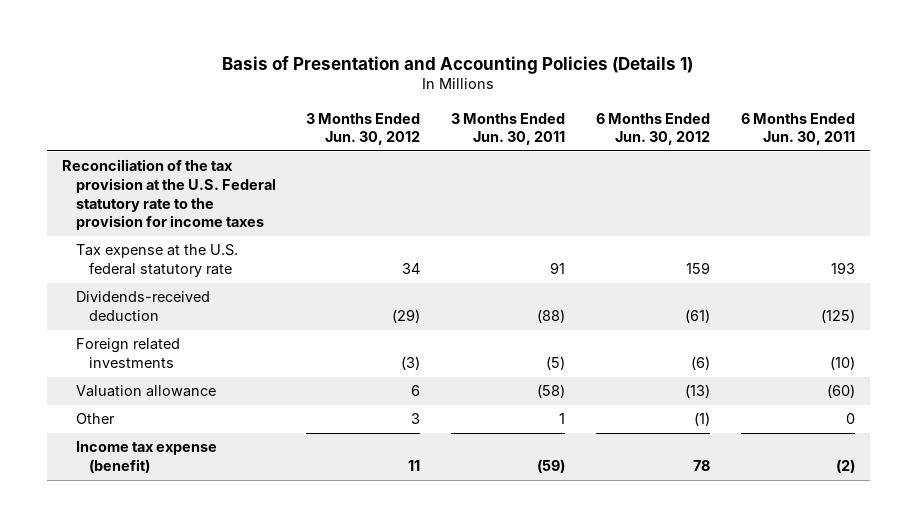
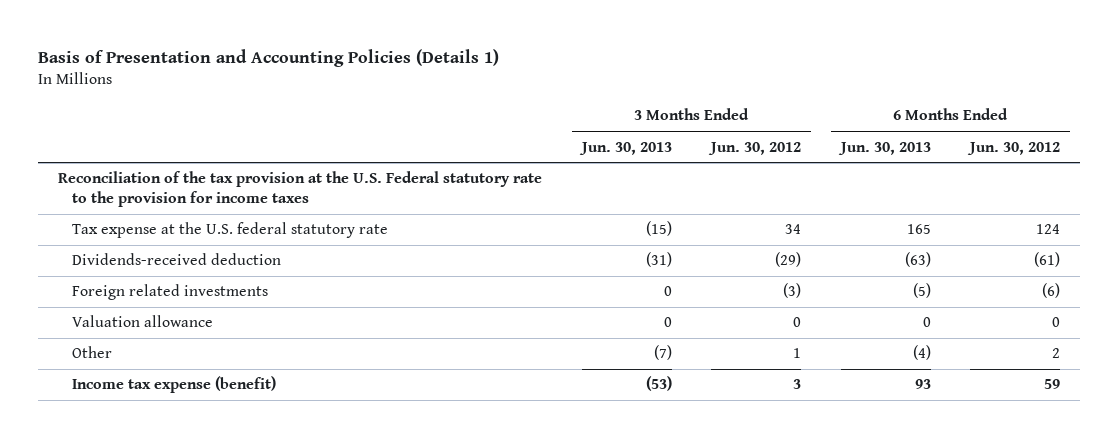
- | 3 Months Ended Jun. 30, 2012 | 3 Months Ended Jun. 30, 2011 | 6 Months Ended Jun. 30, 2012 | 6 Months Ended Jun. 30, 2011
+ | 3 Months Ended Jun. 30, 2013 | 3 Months Ended Jun. 30, 2012 | 6 Months Ended Jun. 30, 2013 | 6 Months Ended Jun. 30, 2012
- Tax expense at the U.S. federal statutory rate | 34 | 91 | 159 | 193
+ Tax expense at the U.S. federal statutory rate | (15) | 34 | 165 | 124
- Valuation allowance | 6 | (58) | (13) | (60)
- Other | 3 | 1 | (1) | 0
- Income tax expense (benefit) | 11 | (59) | 78 | (2)
+ Valuation allowance | 0 | 0 | 0 | 0
+ Other | (7) | 1 | (4) | 2
+ Income tax expense (benefit) | (53) | 3 | 93 | 59

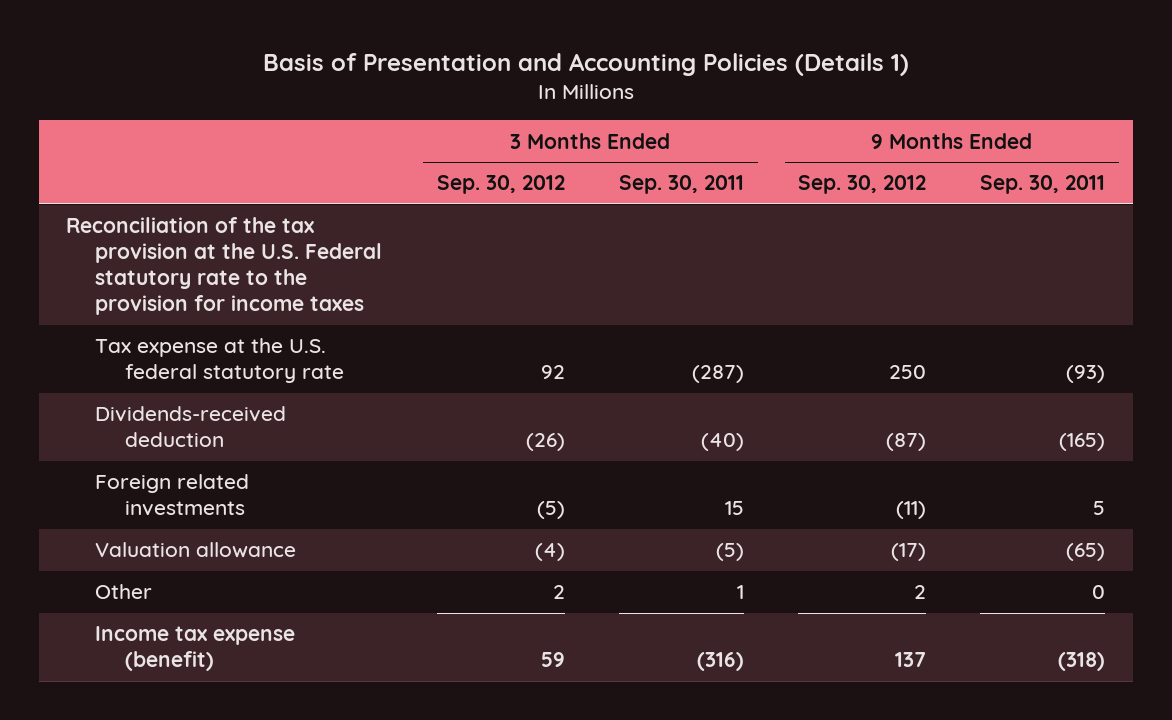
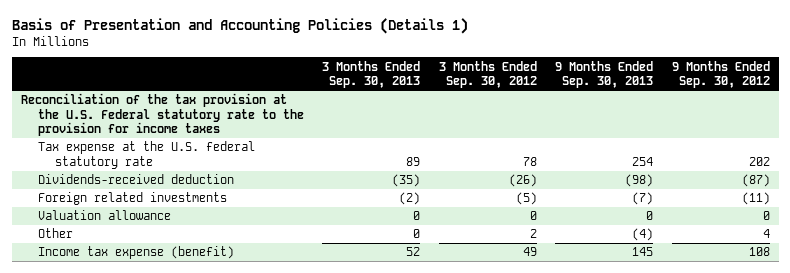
- | 3 Months Ended Sep. 30, 2012 | 3 Months Ended Sep. 30, 2011 | 9 Months Ended Sep. 30, 2012 | 9 Months Ended Sep. 30, 2011
+ | 3 Months Ended Sep. 30, 2013 | 3 Months Ended Sep. 30, 2012 | 9 Months Ended Sep. 30, 2013 | 9 Months Ended Sep. 30, 2012
- Tax expense at the U.S. federal statutory rate | 92 | (287) | 250 | (93)
+ Tax expense at the U.S. federal statutory rate | 89 | 78 | 254 | 202
- Valuation allowance | (4) | (5) | (17) | (65)
- Other | 2 | 1 | 2 | 0
- Income tax expense (benefit) | 59 | (316) | 137 | (318)
+ Valuation allowance | 0 | 0 | 0 | 0
+ Other | 0 | 2 | (4) | 4
+ Income tax expense (benefit) | 52 | 49 | 145 | 108

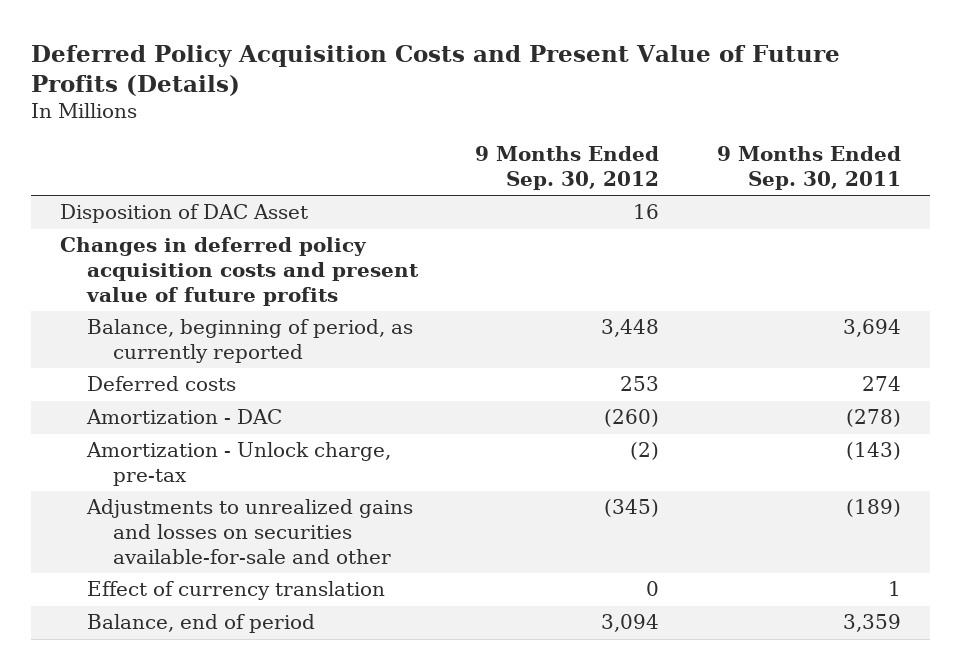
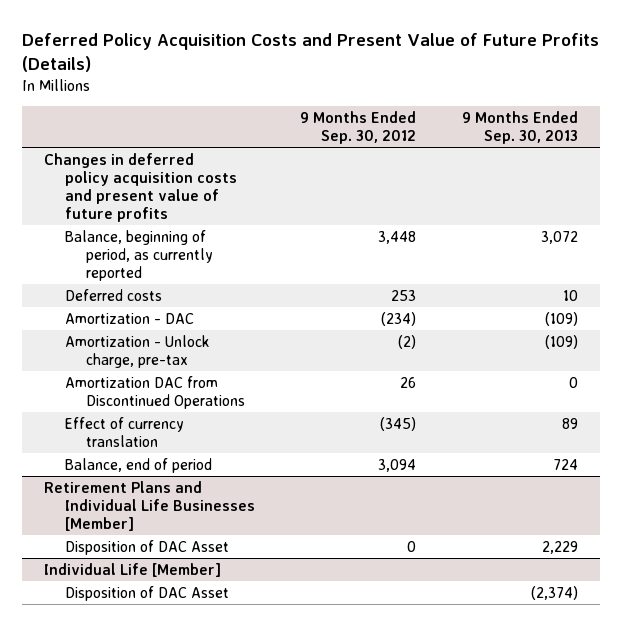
- | 9 Months Ended Sep. 30, 2012 | 9 Months Ended Sep. 30, 2011
+ | 9 Months Ended Sep. 30, 2012 | 9 Months Ended Sep. 30, 2013
- Disposition of DAC Asset | 16 |
- Amortization - DAC | (260) | (278)
+ Amortization - DAC | (234) | (109)
- Adjustments to unrealized gains and losses on securities available-for-sale and other | (345) | (189)
- Effect of currency translation | 0 | 1
+ Amortization DAC from Discontinued Operations | 26 | 0
+ Effect of currency translation | (345) | 89
+ Retirement Plans and Individual Life Businesses [Member]
+ Disposition of DAC Asset | 0 | 2,229
+ Individual Life [Member]
+ Disposition of DAC Asset | | (2,374)

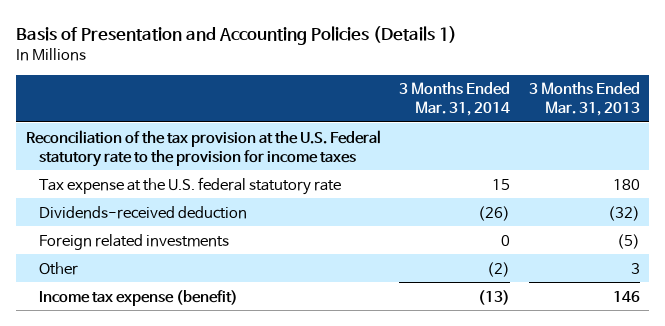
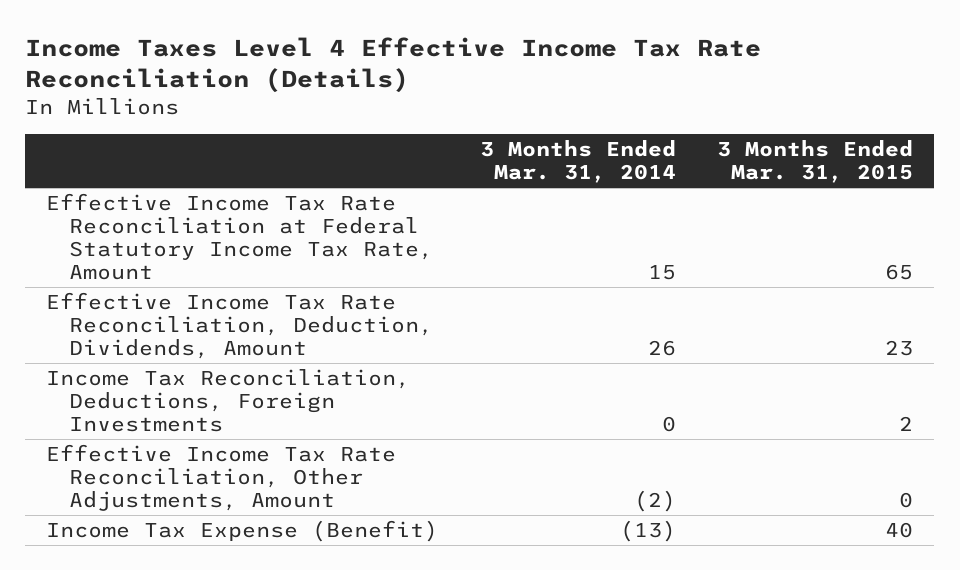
- Basis of Presentation and Accounting Policies (Details 1)
+ Income Taxes Level 4 Effective Income Tax Rate Reconciliation (Details)
- | 3 Months Ended Mar. 31, 2014 | 3 Months Ended Mar. 31, 2013
+ | 3 Months Ended Mar. 31, 2014 | 3 Months Ended Mar. 31, 2015
- Reconciliation of the tax provision at the U.S. Federal statutory rate to the provision for income taxes
- Tax expense at the U.S. federal statutory rate | 15 | 180
- Dividends-received deduction | (26) | (32)
- Foreign related investments | 0 | (5)
- Other | (2) | 3
- Income tax expense (benefit) | (13) | 146
+ Effective Income Tax Rate Reconciliation at Federal Statutory Income Tax Rate, Amount | 15 | 65
+ Effective Income Tax Rate Reconciliation, Deduction, Dividends, Amount | 26 | 23
+ Income Tax Reconciliation, Deductions, Foreign Investments | 0 | 2
+ Effective Income Tax Rate Reconciliation, Other Adjustments, Amount | (2) | 0
+ Income Tax Expense (Benefit) | (13) | 40

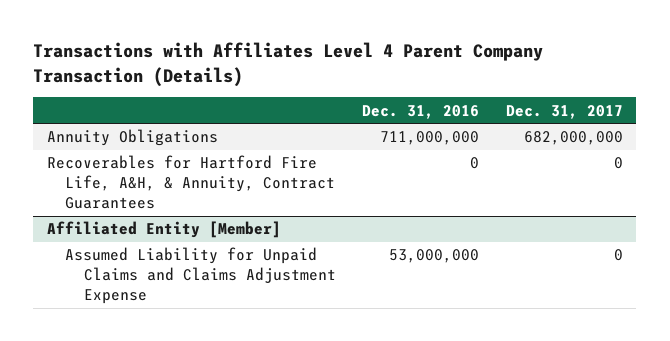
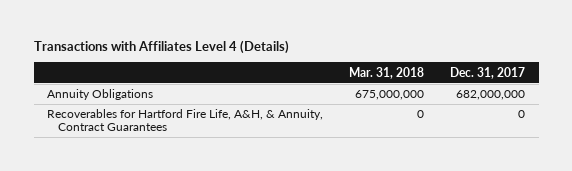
- Transactions with Affiliates Level 4 Parent Company Transaction (Details)
+ Transactions with Affiliates Level 4 (Details)
- | Dec. 31, 2016 | Dec. 31, 2017
+ | Mar. 31, 2018 | Dec. 31, 2017
- Affiliated Entity [Member]
- Assumed Liability for Unpaid Claims and Claims Adjustment Expense | 53,000,000 | 0

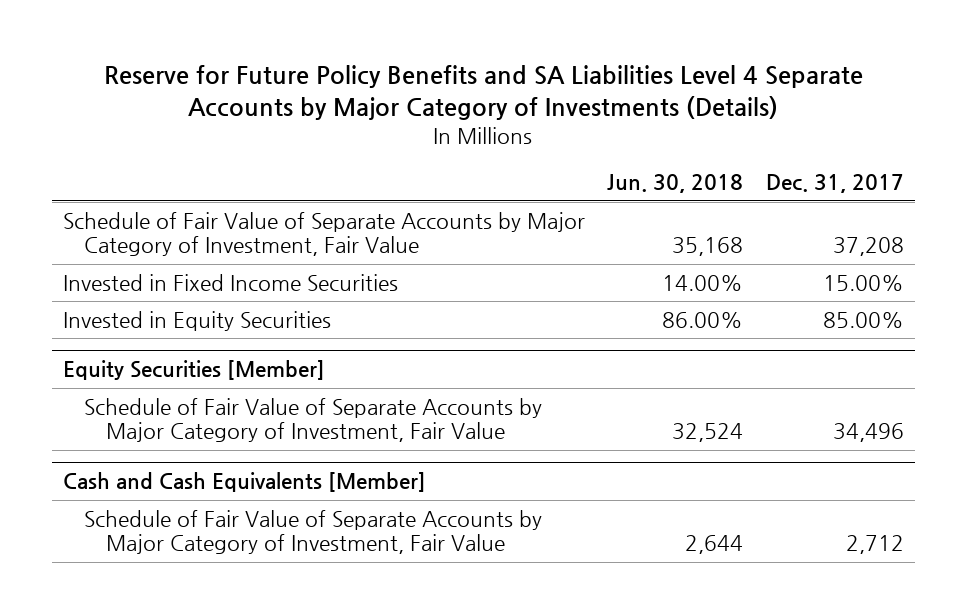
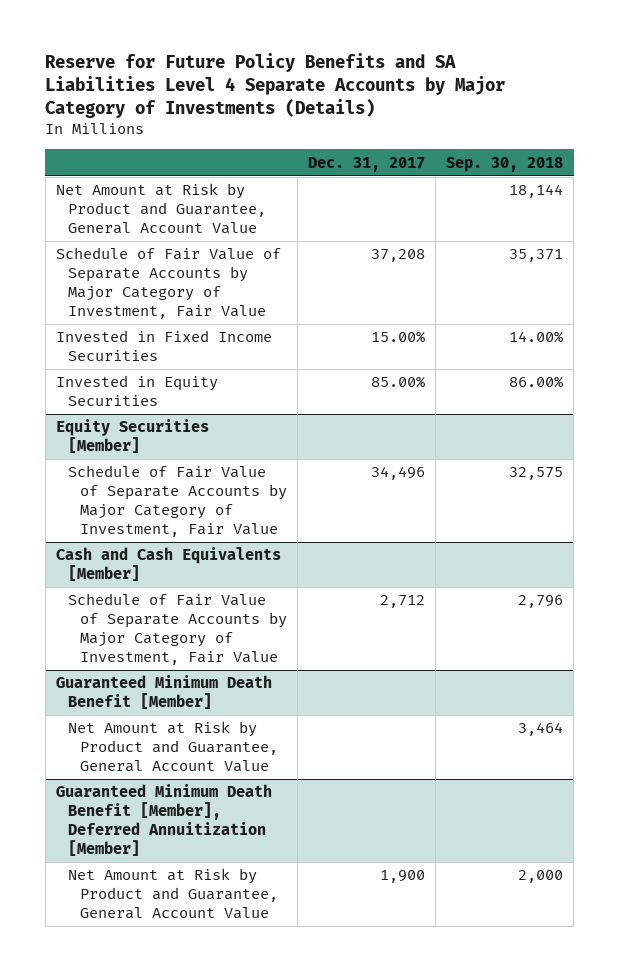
- | Jun. 30, 2018 | Dec. 31, 2017
+ | Dec. 31, 2017 | Sep. 30, 2018
+ Net Amount at Risk by Product and Guarantee, General Account Value | | 18,144
+ Guaranteed Minimum Death Benefit [Member]
+ Net Amount at Risk by Product and Guarantee, General Account Value | | 3,464
+ Guaranteed Minimum Death Benefit [Member], Deferred Annuitization [Member]
+ Net Amount at Risk by Product and Guarantee, General Account Value | 1,900 | 2,000

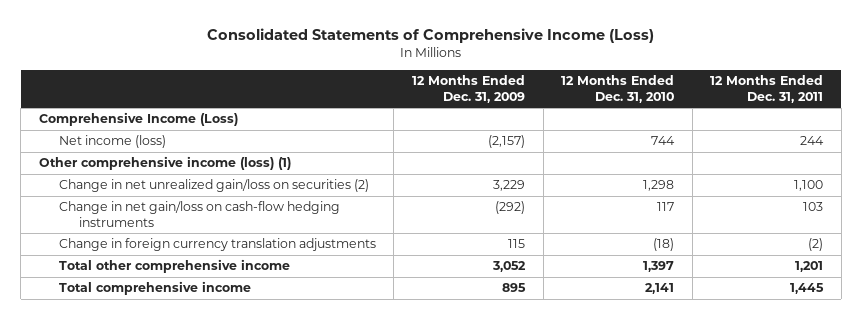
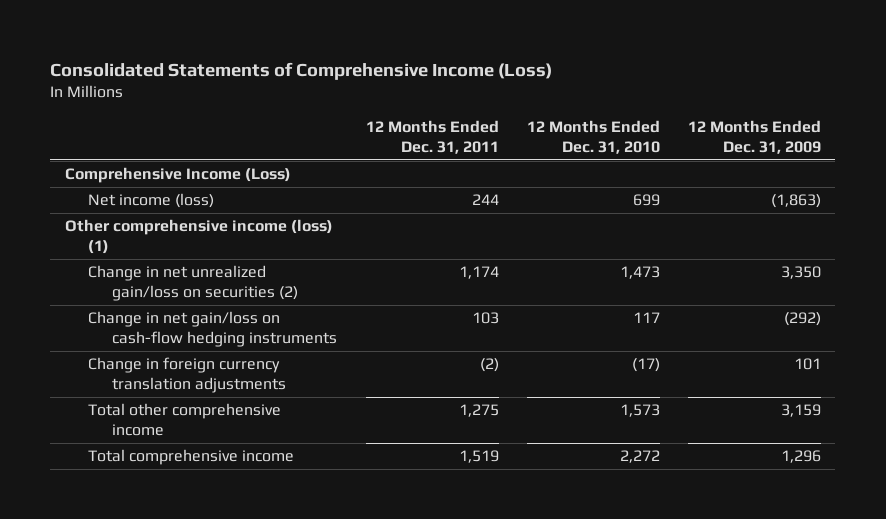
- | 12 Months Ended Dec. 31, 2009 | 12 Months Ended Dec. 31, 2010 | 12 Months Ended Dec. 31, 2011
+ | 12 Months Ended Dec. 31, 2011 | 12 Months Ended Dec. 31, 2010 | 12 Months Ended Dec. 31, 2009
- Net income (loss) | (2,157) | 744 | 244
+ Net income (loss) | 244 | 699 | (1,863)
- Change in net unrealized gain/loss on securities (2) | 3,229 | 1,298 | 1,100
+ Change in net unrealized gain/loss on securities (2) | 1,174 | 1,473 | 3,350
- Change in foreign currency translation adjustments | 115 | (18) | (2)
- Total other comprehensive income | 3,052 | 1,397 | 1,201
- Total comprehensive income | 895 | 2,141 | 1,445
+ Change in foreign currency translation adjustments | (2) | (17) | 101
+ Total other comprehensive income | 1,275 | 1,573 | 3,159
+ Total comprehensive income | 1,519 | 2,272 | 1,296

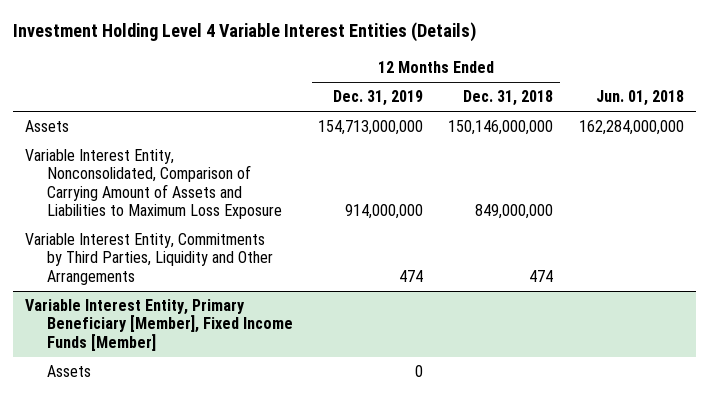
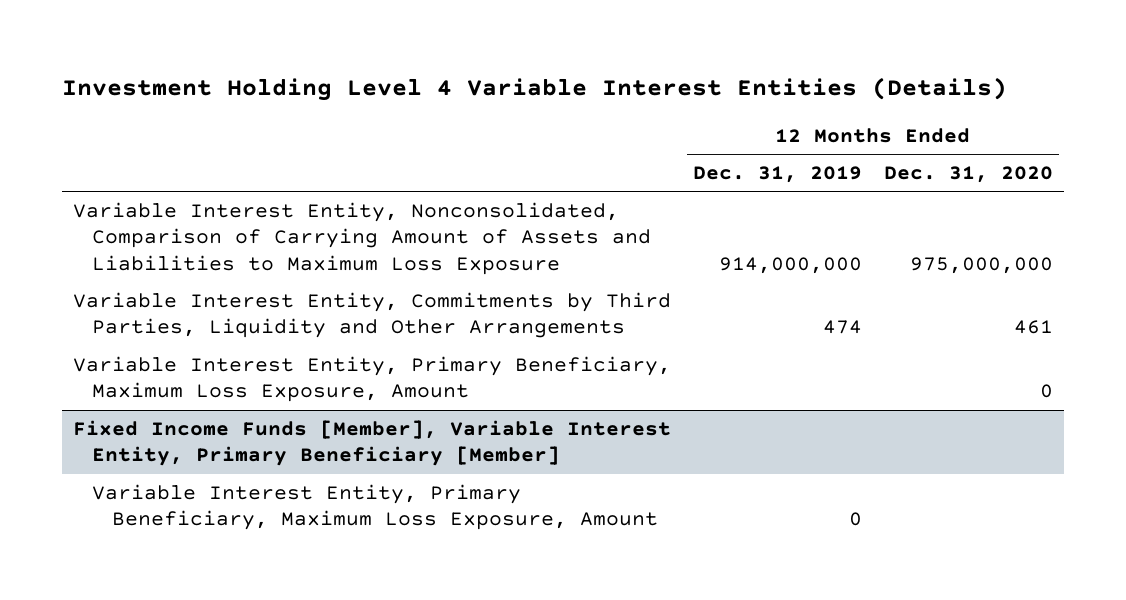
- | 12 Months Ended Dec. 31, 2019 | 12 Months Ended Dec. 31, 2018 | Jun. 01, 2018
+ | 12 Months Ended Dec. 31, 2019 | 12 Months Ended Dec. 31, 2020
- Assets | 154,713,000,000 | 150,146,000,000 | 162,284,000,000
- Variable Interest Entity, Primary Beneficiary [Member], Fixed Income Funds [Member]
- Assets | 0 | |
+ Variable Interest Entity, Primary Beneficiary, Maximum Loss Exposure, Amount | | 0
+ Fixed Income Funds [Member], Variable Interest Entity, Primary Beneficiary [Member]
+ Variable Interest Entity, Primary Beneficiary, Maximum Loss Exposure, Amount | 0 |

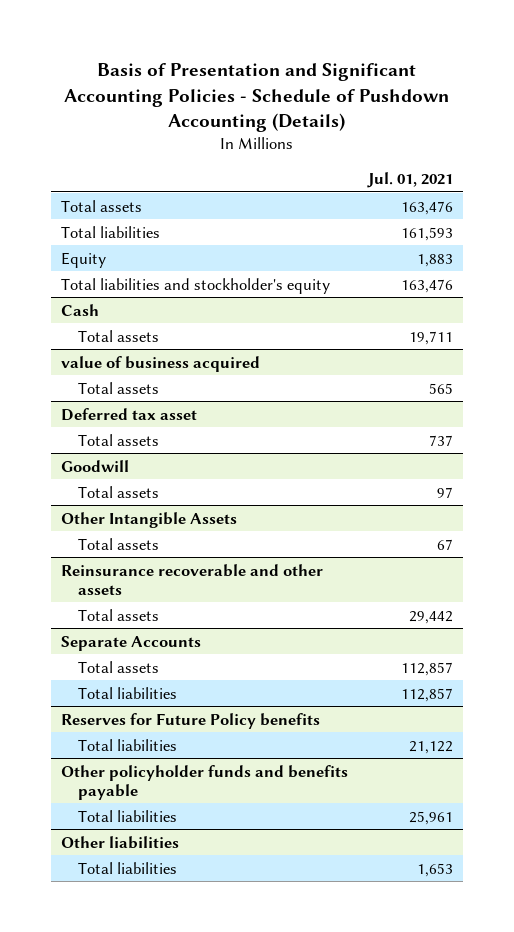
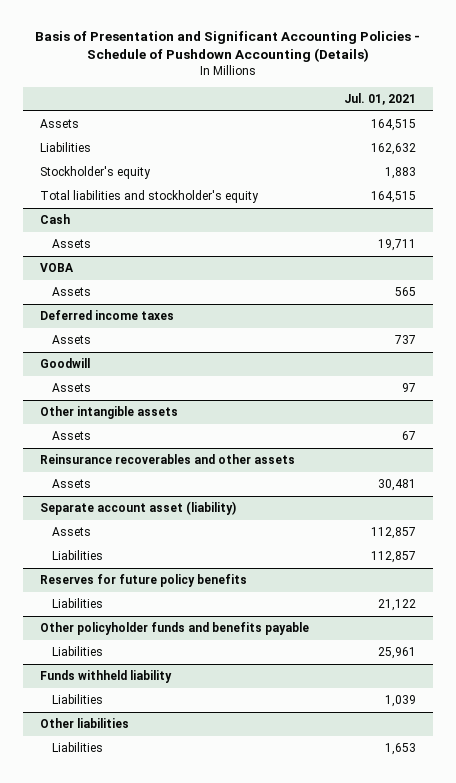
- Total assets | 163,476
- Total liabilities | 161,593
- Equity | 1,883
- Total liabilities and stockholder's equity | 163,476
+ Assets | 164,515
+ Liabilities | 162,632
+ Stockholder's equity | 1,883
+ Total liabilities and stockholder's equity | 164,515
@ Cash
- Total assets | 19,711
- value of business acquired
- Total assets | 565
- Deferred tax asset
- Total assets | 737
@ Cash
+ Assets | 19,711
+ VOBA
+ Assets | 565
+ Deferred income taxes
+ Assets | 737
@ Goodwill
- Total assets | 97
- Other Intangible Assets
- Total assets | 67
- Reinsurance recoverable and other assets
- Total assets | 29,442
- Separate Accounts
- Total assets | 112,857
- Total liabilities | 112,857
- Reserves for Future Policy benefits
- Total liabilities | 21,122
@ Goodwill
+ Assets | 97
+ Other intangible assets
+ Assets | 67
+ Reinsurance recoverables and other assets
+ Assets | 30,481
+ Separate account asset (liability)
+ Assets | 112,857
+ Liabilities | 112,857
+ Reserves for future policy benefits
+ Liabilities | 21,122
@ Other policyholder funds and benefits payable
- Total liabilities | 25,961
+ Liabilities | 25,961
+ Funds withheld liability
+ Liabilities | 1,039
@ Other liabilities
- Total liabilities | 1,653
+ Liabilities | 1,653

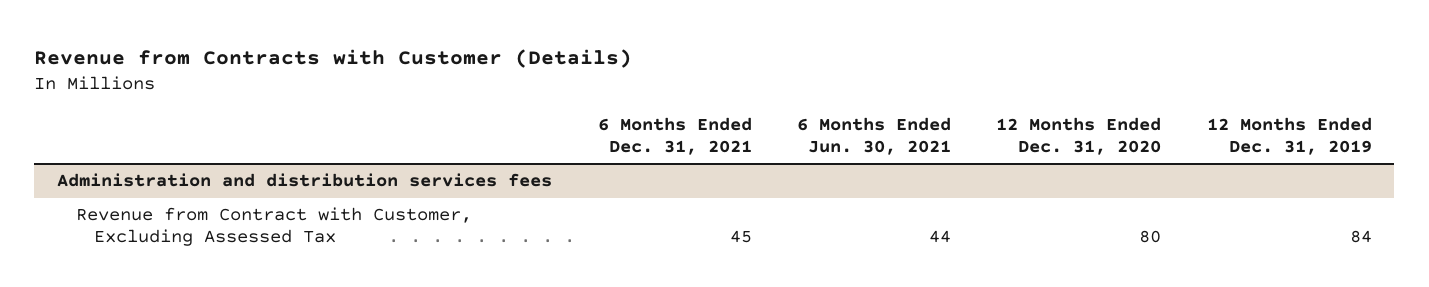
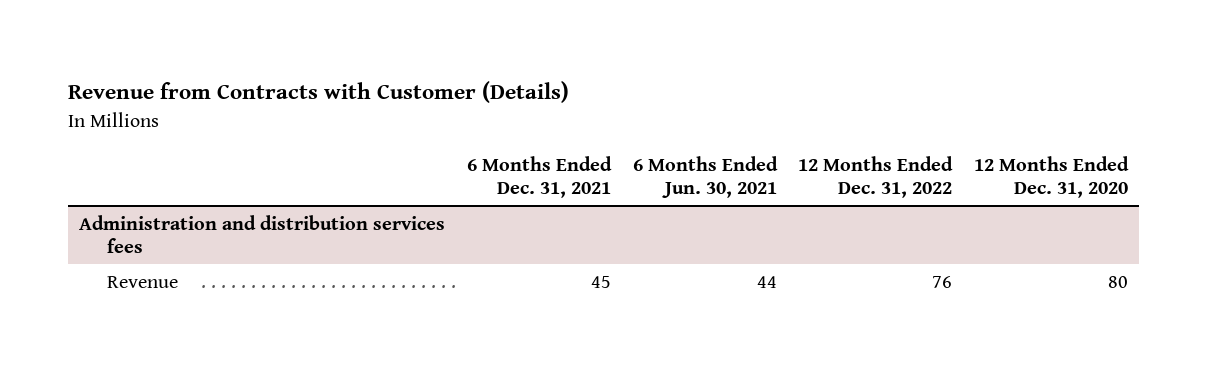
- | 6 Months Ended Dec. 31, 2021 | 6 Months Ended Jun. 30, 2021 | 12 Months Ended Dec. 31, 2020 | 12 Months Ended Dec. 31, 2019
+ | 6 Months Ended Dec. 31, 2021 | 6 Months Ended Jun. 30, 2021 | 12 Months Ended Dec. 31, 2022 | 12 Months Ended Dec. 31, 2020
@ Administration and distribution services fees
- Revenue from Contract with Customer, Excluding Assessed Tax | 45 | 44 | 80 | 84
+ Revenue | 45 | 44 | 76 | 80

